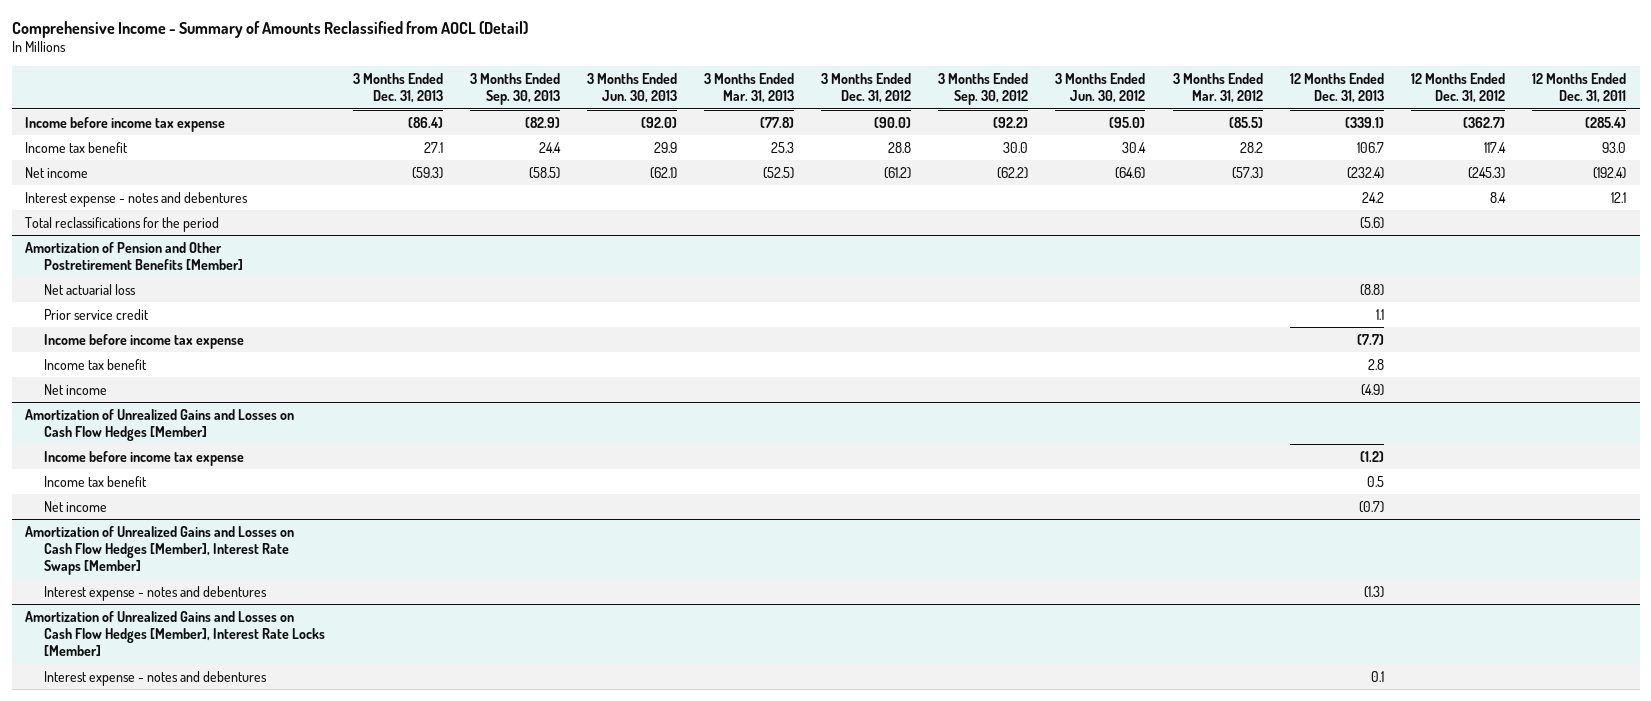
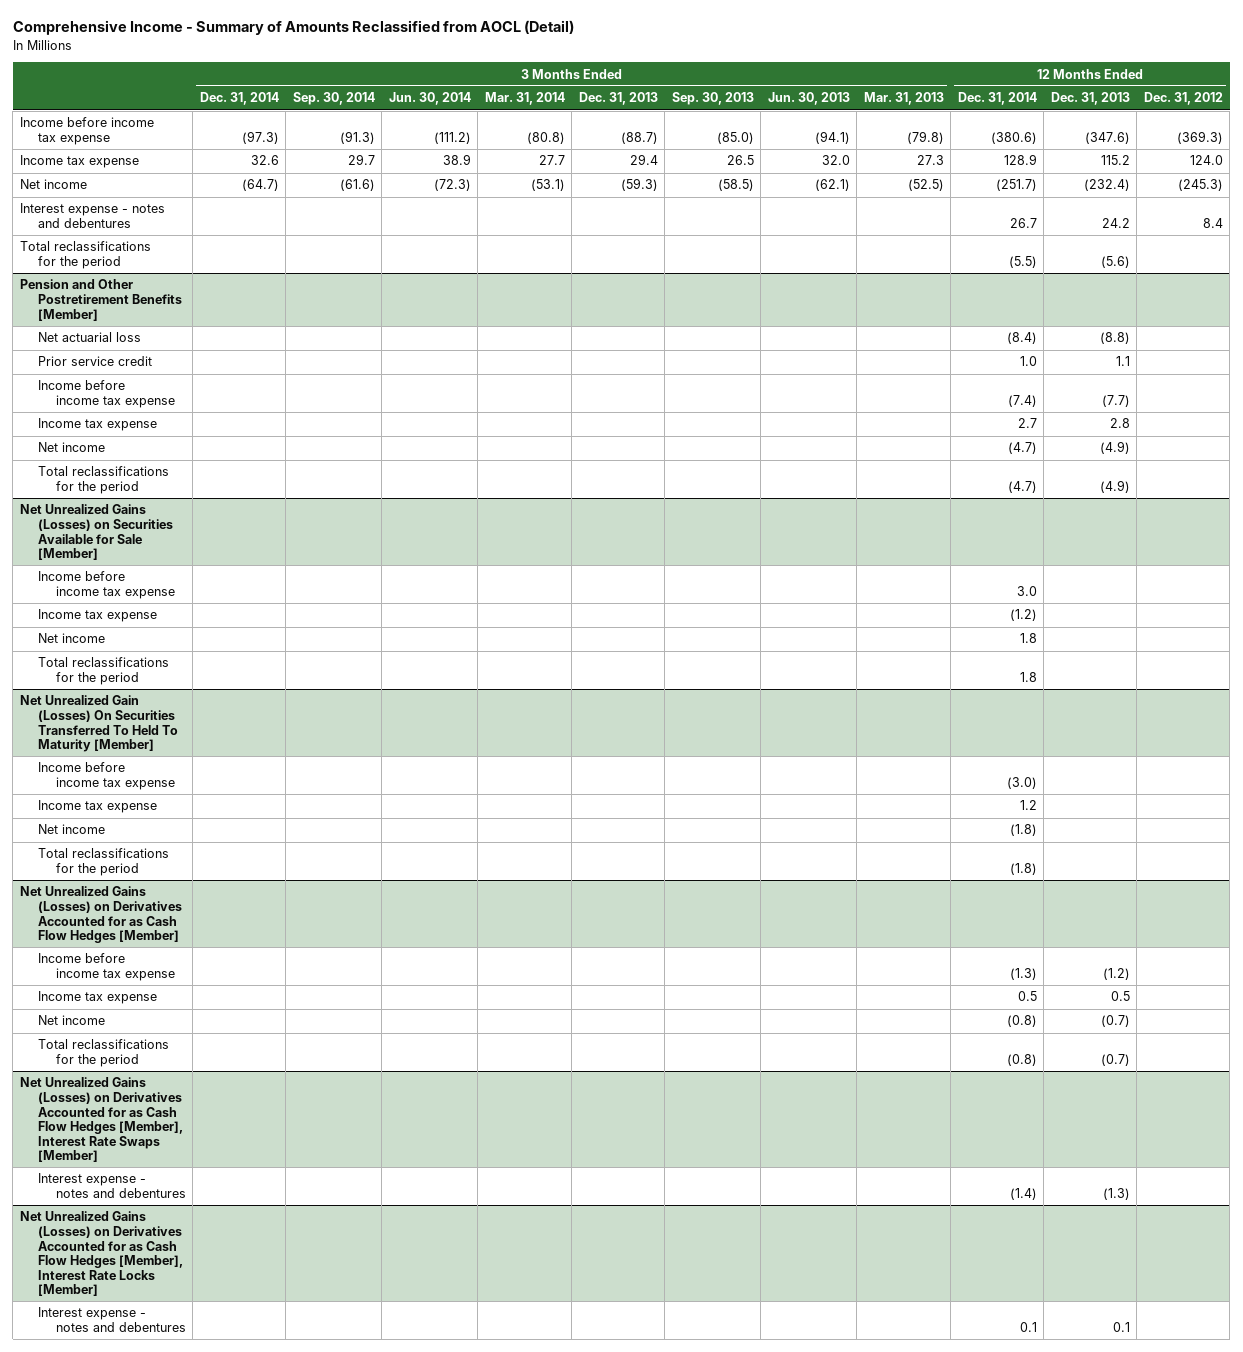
- | 3 Months Ended Dec. 31, 2013 | 3 Months Ended Sep. 30, 2013 | 3 Months Ended Jun. 30, 2013 | 3 Months Ended Mar. 31, 2013 | 3 Months Ended Dec. 31, 2012 | 3 Months Ended Sep. 30, 2012 | 3 Months Ended Jun. 30, 2012 | 3 Months Ended Mar. 31, 2012 | 12 Months Ended Dec. 31, 2013 | 12 Months Ended Dec. 31, 2012 | 12 Months Ended Dec. 31, 2011
+ | 3 Months Ended Dec. 31, 2014 | 3 Months Ended Sep. 30, 2014 | 3 Months Ended Jun. 30, 2014 | 3 Months Ended Mar. 31, 2014 | 3 Months Ended Dec. 31, 2013 | 3 Months Ended Sep. 30, 2013 | 3 Months Ended Jun. 30, 2013 | 3 Months Ended Mar. 31, 2013 | 12 Months Ended Dec. 31, 2014 | 12 Months Ended Dec. 31, 2013 | 12 Months Ended Dec. 31, 2012
- Income before income tax expense | (86.4) | (82.9) | (92.0) | (77.8) | (90.0) | (92.2) | (95.0) | (85.5) | (339.1) | (362.7) | (285.4)
- Income tax benefit | 27.1 | 24.4 | 29.9 | 25.3 | 28.8 | 30.0 | 30.4 | 28.2 | 106.7 | 117.4 | 93.0
+ Income before income tax expense | (97.3) | (91.3) | (111.2) | (80.8) | (88.7) | (85.0) | (94.1) | (79.8) | (380.6) | (347.6) | (369.3)
+ Income tax expense | 32.6 | 29.7 | 38.9 | 27.7 | 29.4 | 26.5 | 32.0 | 27.3 | 128.9 | 115.2 | 124.0
- Amortization of Pension and Other Postretirement Benefits [Member]
+ Pension and Other Postretirement Benefits [Member]
- Income tax benefit | | | | | | | | | 2.8 | |
+ Income tax expense | | | | | | | | | 2.7 | 2.8 |
- Amortization of Unrealized Gains and Losses on Cash Flow Hedges [Member]
+ Total reclassifications for the period | | | | | | | | | (4.7) | (4.9) |
+ Net Unrealized Gains (Losses) on Securities Available for Sale [Member]
+ Income before income tax expense | | | | | | | | | 3.0 | |
+ Income tax expense | | | | | | | | | (1.2) | |
+ Net income | | | | | | | | | 1.8 | |
+ Total reclassifications for the period | | | | | | | | | 1.8 | |
+ Net Unrealized Gain (Losses) On Securities Transferred To Held To Maturity [Member]
+ Income before income tax expense | | | | | | | | | (3.0) | |
+ Income tax expense | | | | | | | | | 1.2 | |
+ Net income | | | | | | | | | (1.8) | |
+ Total reclassifications for the period | | | | | | | | | (1.8) | |
+ Net Unrealized Gains (Losses) on Derivatives Accounted for as Cash Flow Hedges [Member]
- Income tax benefit | | | | | | | | | 0.5 | |
+ Income tax expense | | | | | | | | | 0.5 | 0.5 |
- Amortization of Unrealized Gains and Losses on Cash Flow Hedges [Member], Interest Rate Swaps [Member]
+ Total reclassifications for the period | | | | | | | | | (0.8) | (0.7) |
+ Net Unrealized Gains (Losses) on Derivatives Accounted for as Cash Flow Hedges [Member], Interest Rate Swaps [Member]
- Amortization of Unrealized Gains and Losses on Cash Flow Hedges [Member], Interest Rate Locks [Member]
+ Net Unrealized Gains (Losses) on Derivatives Accounted for as Cash Flow Hedges [Member], Interest Rate Locks [Member]

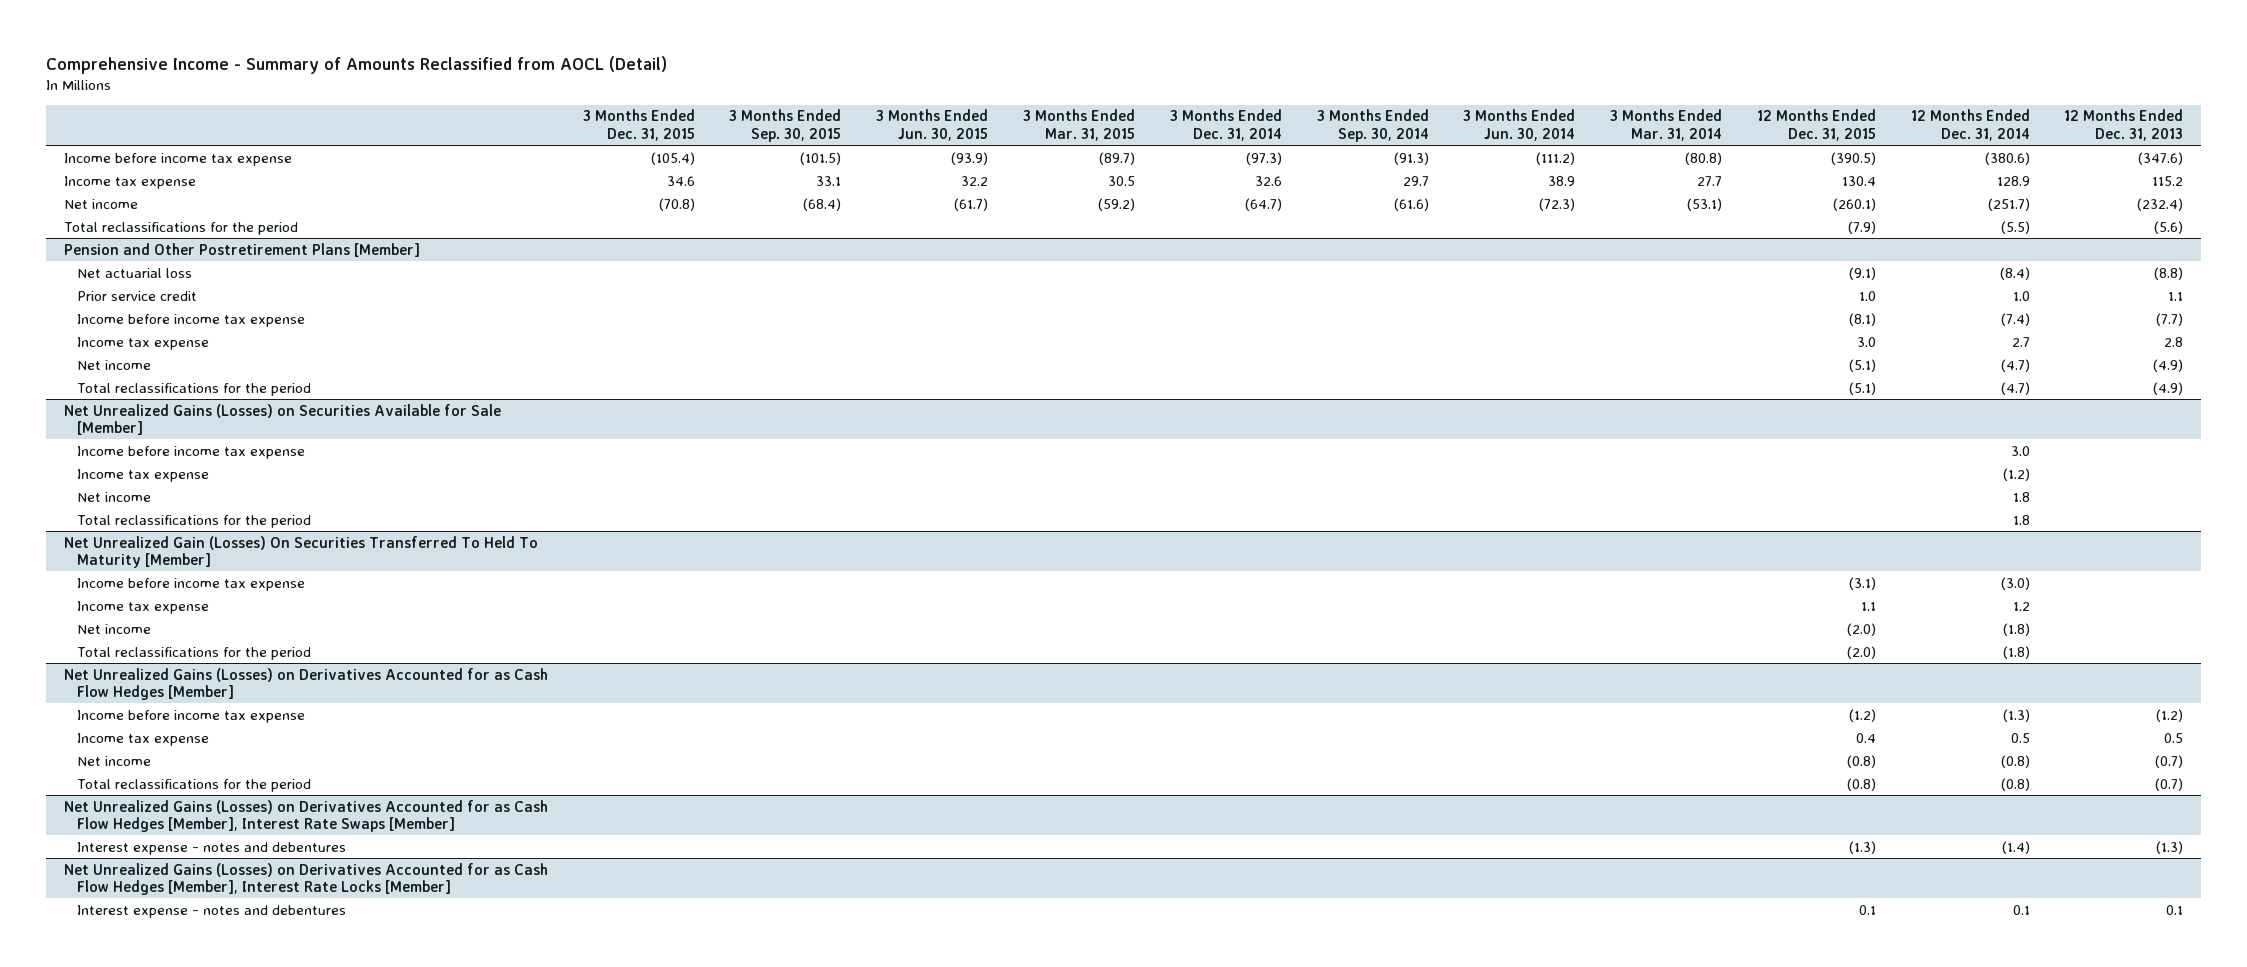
- | 3 Months Ended Dec. 31, 2014 | 3 Months Ended Sep. 30, 2014 | 3 Months Ended Jun. 30, 2014 | 3 Months Ended Mar. 31, 2014 | 3 Months Ended Dec. 31, 2013 | 3 Months Ended Sep. 30, 2013 | 3 Months Ended Jun. 30, 2013 | 3 Months Ended Mar. 31, 2013 | 12 Months Ended Dec. 31, 2014 | 12 Months Ended Dec. 31, 2013 | 12 Months Ended Dec. 31, 2012
+ | 3 Months Ended Dec. 31, 2015 | 3 Months Ended Sep. 30, 2015 | 3 Months Ended Jun. 30, 2015 | 3 Months Ended Mar. 31, 2015 | 3 Months Ended Dec. 31, 2014 | 3 Months Ended Sep. 30, 2014 | 3 Months Ended Jun. 30, 2014 | 3 Months Ended Mar. 31, 2014 | 12 Months Ended Dec. 31, 2015 | 12 Months Ended Dec. 31, 2014 | 12 Months Ended Dec. 31, 2013
- Interest expense - notes and debentures | | | | | | | | | 26.7 | 24.2 | 8.4
- Pension and Other Postretirement Benefits [Member]
+ Pension and Other Postretirement Plans [Member]

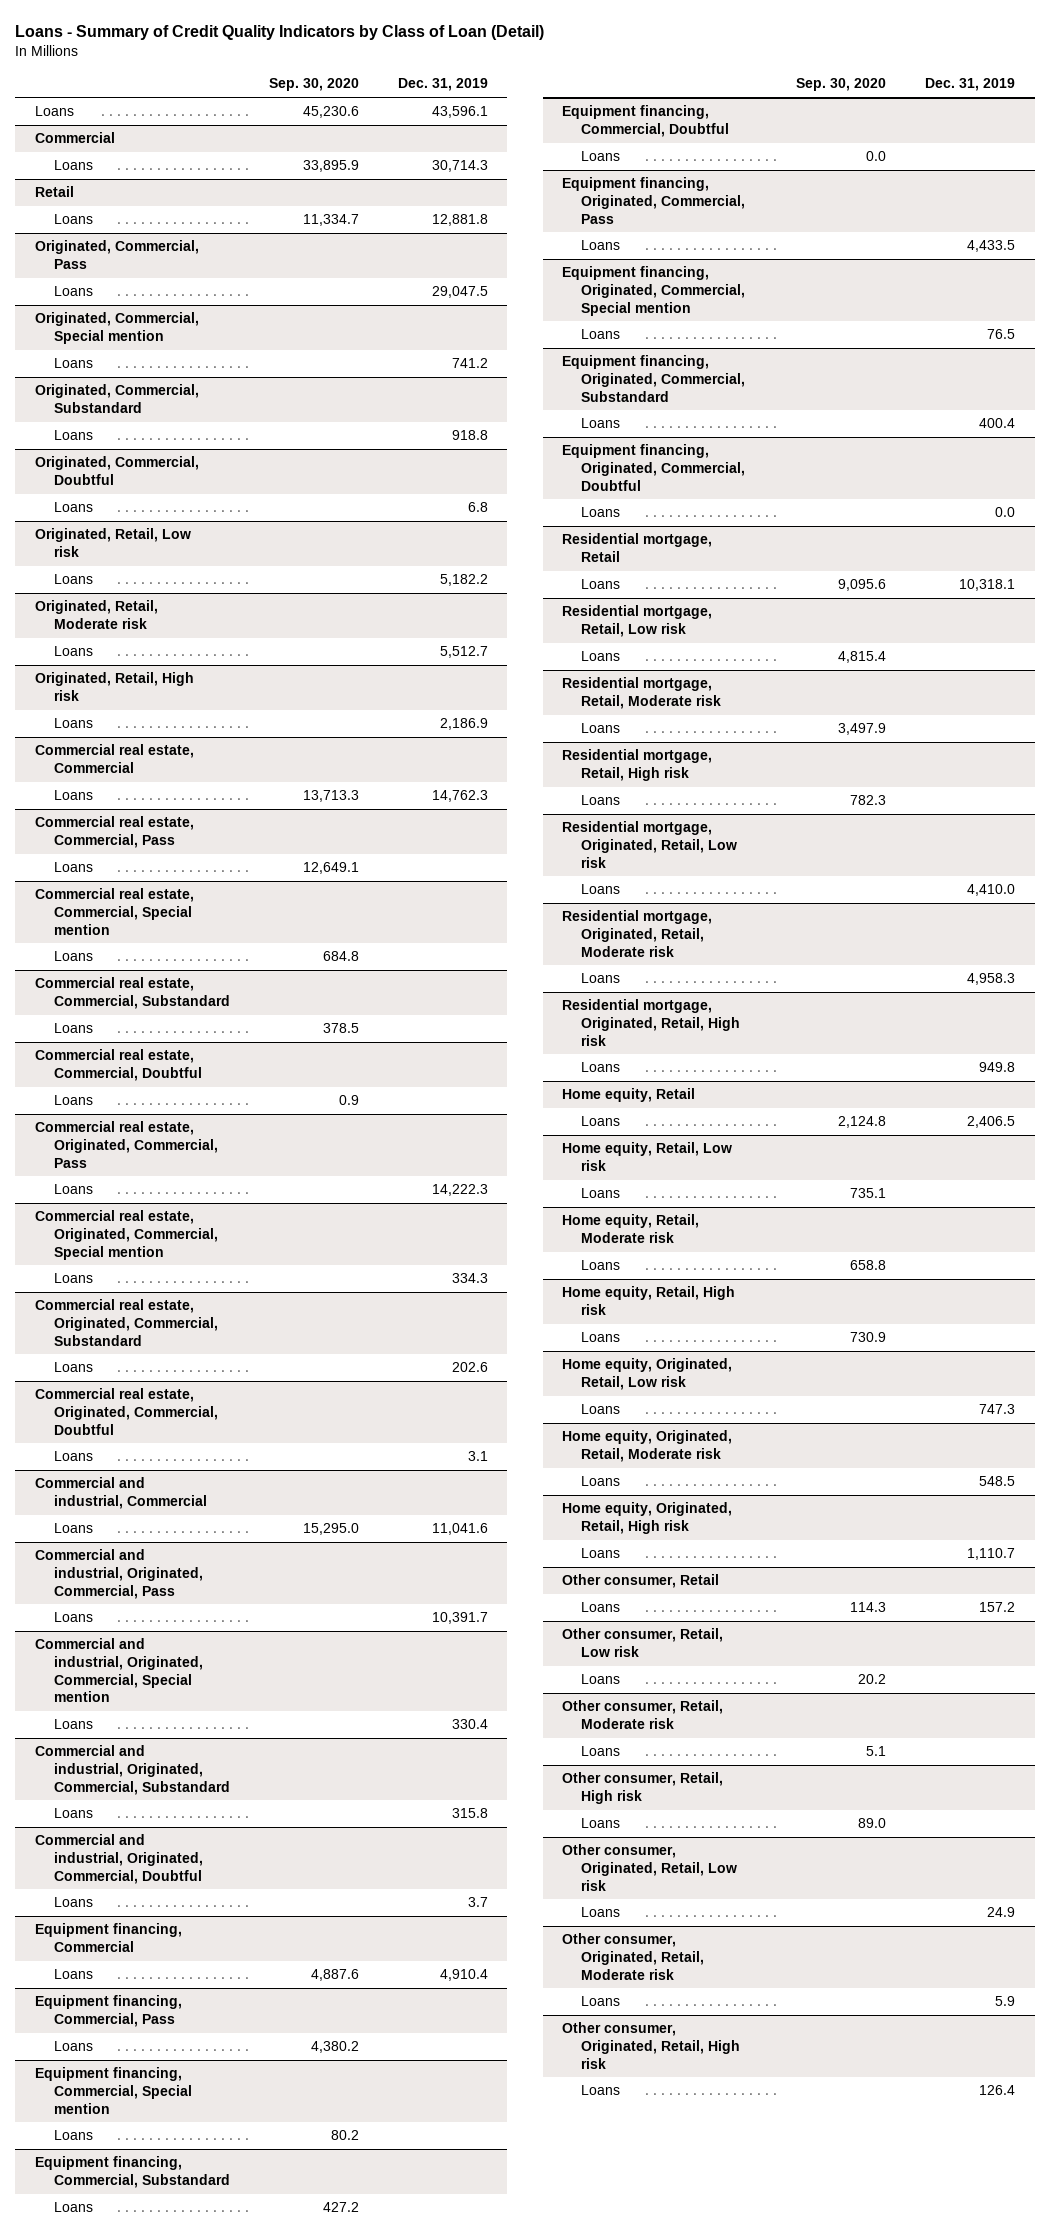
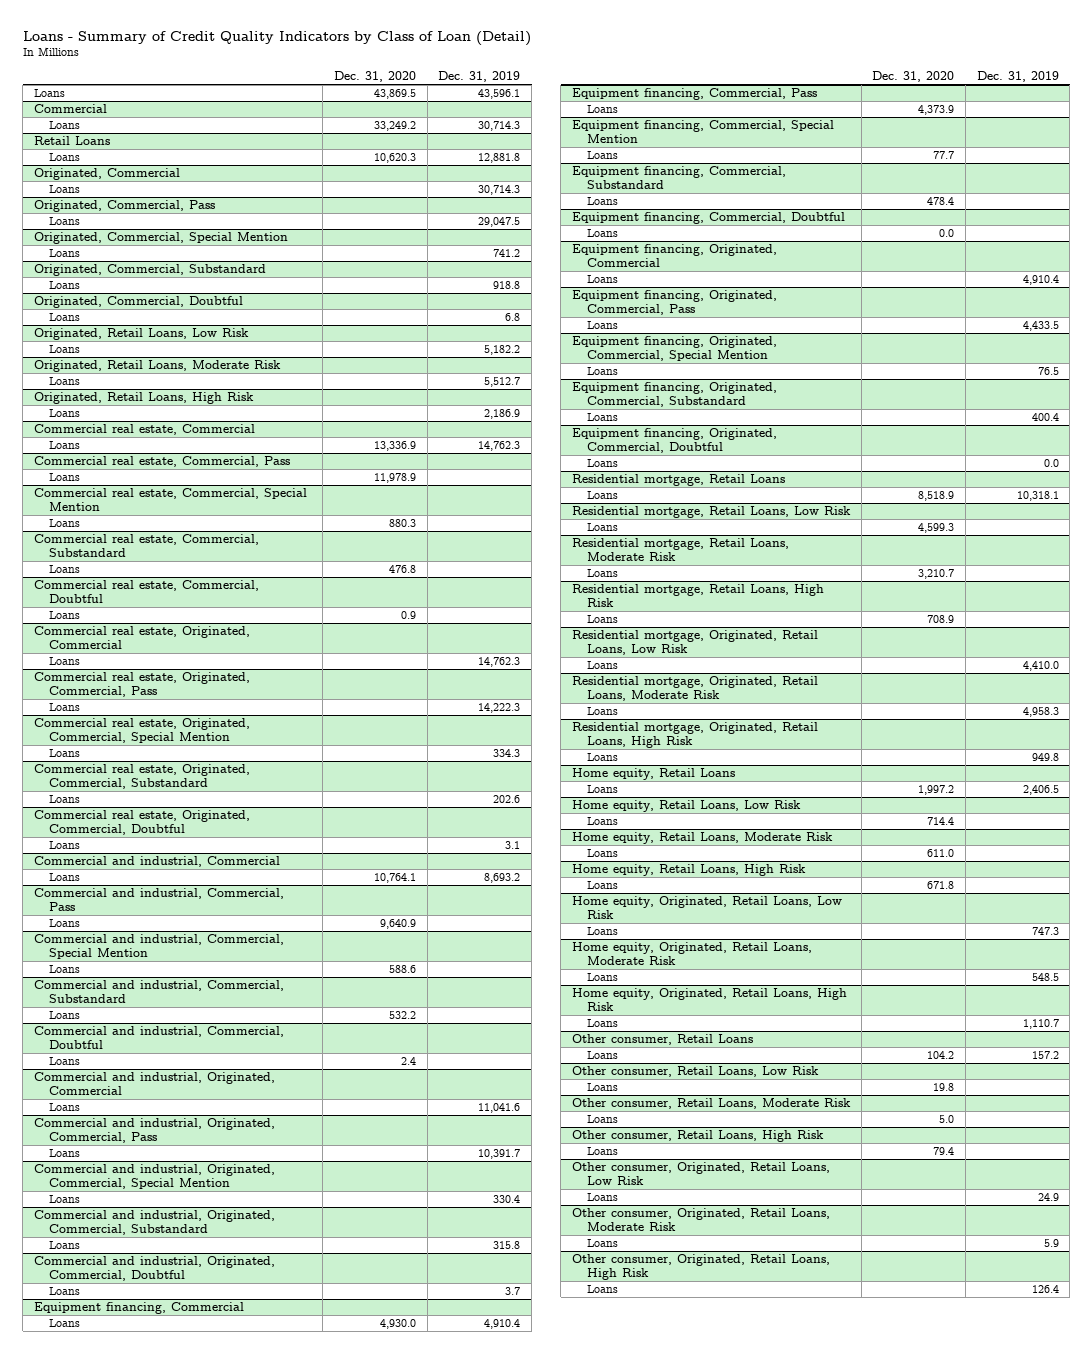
- | Sep. 30, 2020 | Dec. 31, 2019
+ | Dec. 31, 2020 | Dec. 31, 2019
- Retail
+ Retail Loans
+ Originated, Commercial
+ Loans | | 30,714.3
- Originated, Commercial, Special mention
+ Originated, Commercial, Special Mention
- Originated, Retail, Low risk
+ Originated, Retail Loans, Low Risk
- Originated, Retail, Moderate risk
+ Originated, Retail Loans, Moderate Risk
- Originated, Retail, High risk
+ Originated, Retail Loans, High Risk
- Commercial real estate, Commercial, Special mention
+ Commercial real estate, Commercial, Special Mention
+ Commercial real estate, Originated, Commercial
+ Loans | | 14,762.3
- Commercial real estate, Originated, Commercial, Special mention
+ Commercial real estate, Originated, Commercial, Special Mention
@ Commercial and industrial, Commercial
+ Loans | 10,764.1 | 8,693.2
+ Commercial and industrial, Commercial, Pass
+ Loans | 9,640.9 |
+ Commercial and industrial, Commercial, Special Mention
+ Loans | 588.6 |
+ Commercial and industrial, Commercial, Substandard
+ Loans | 532.2 |
+ Commercial and industrial, Commercial, Doubtful
+ Loans | 2.4 |
+ Commercial and industrial, Originated, Commercial
- Commercial and industrial, Originated, Commercial, Special mention
+ Commercial and industrial, Originated, Commercial, Special Mention
- Equipment financing, Commercial, Special mention
+ Equipment financing, Commercial, Special Mention
+ Equipment financing, Originated, Commercial
+ Loans | | 4,910.4
- Equipment financing, Originated, Commercial, Special mention
+ Equipment financing, Originated, Commercial, Special Mention
- Residential mortgage, Retail
+ Residential mortgage, Retail Loans
- Residential mortgage, Retail, Low risk
+ Residential mortgage, Retail Loans, Low Risk
- Residential mortgage, Retail, Moderate risk
+ Residential mortgage, Retail Loans, Moderate Risk
- Residential mortgage, Retail, High risk
+ Residential mortgage, Retail Loans, High Risk
- Residential mortgage, Originated, Retail, Low risk
+ Residential mortgage, Originated, Retail Loans, Low Risk
- Residential mortgage, Originated, Retail, Moderate risk
+ Residential mortgage, Originated, Retail Loans, Moderate Risk
- Residential mortgage, Originated, Retail, High risk
+ Residential mortgage, Originated, Retail Loans, High Risk
- Home equity, Retail
+ Home equity, Retail Loans
- Home equity, Retail, Low risk
+ Home equity, Retail Loans, Low Risk
- Home equity, Retail, Moderate risk
+ Home equity, Retail Loans, Moderate Risk
- Home equity, Retail, High risk
+ Home equity, Retail Loans, High Risk
- Home equity, Originated, Retail, Low risk
+ Home equity, Originated, Retail Loans, Low Risk
- Home equity, Originated, Retail, Moderate risk
+ Home equity, Originated, Retail Loans, Moderate Risk
- Home equity, Originated, Retail, High risk
+ Home equity, Originated, Retail Loans, High Risk
- Other consumer, Retail
+ Other consumer, Retail Loans
- Other consumer, Retail, Low risk
+ Other consumer, Retail Loans, Low Risk
- Other consumer, Retail, Moderate risk
+ Other consumer, Retail Loans, Moderate Risk
- Other consumer, Retail, High risk
+ Other consumer, Retail Loans, High Risk
- Other consumer, Originated, Retail, Low risk
+ Other consumer, Originated, Retail Loans, Low Risk
- Other consumer, Originated, Retail, Moderate risk
+ Other consumer, Originated, Retail Loans, Moderate Risk
- Other consumer, Originated, Retail, High risk
+ Other consumer, Originated, Retail Loans, High Risk

